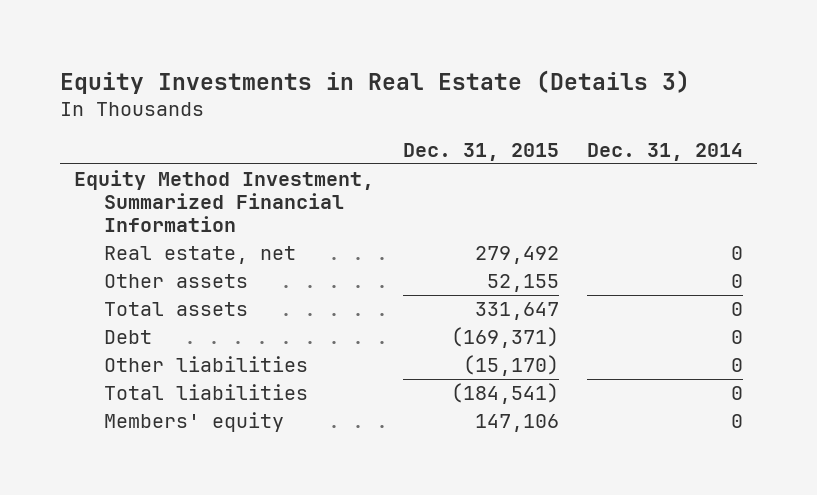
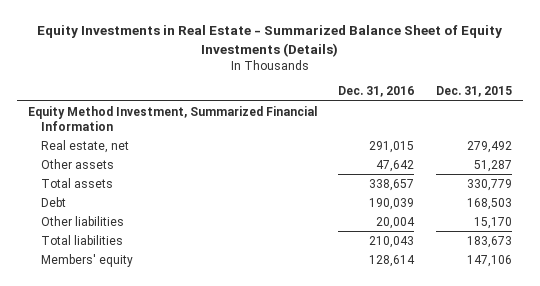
- Equity Investments in Real Estate (Details 3)
+ Equity Investments in Real Estate - Summarized Balance Sheet of Equity Investments (Details)
- | Dec. 31, 2015 | Dec. 31, 2014
+ | Dec. 31, 2016 | Dec. 31, 2015
- Other assets | 52,155 | 0
- Total assets | 331,647 | 0
- Debt | (169,371) | 0
- Other liabilities | (15,170) | 0
- Total liabilities | (184,541) | 0
+ Other assets | 47,642 | 51,287
+ Total assets | 338,657 | 330,779
+ Debt | 190,039 | 168,503
+ Other liabilities | 20,004 | 15,170
+ Total liabilities | 210,043 | 183,673

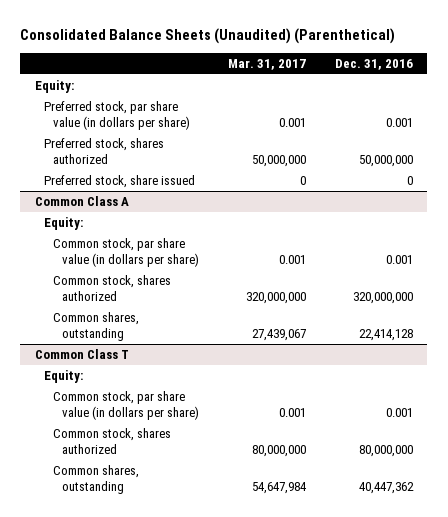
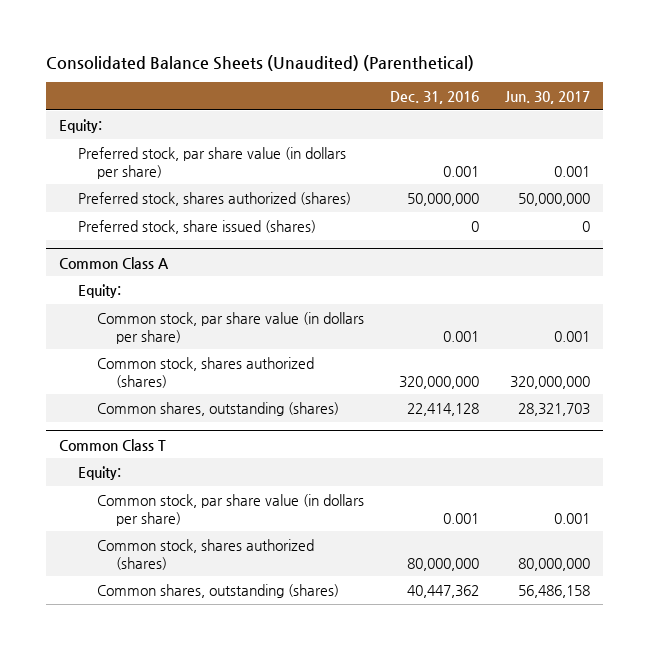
- | Mar. 31, 2017 | Dec. 31, 2016
+ | Dec. 31, 2016 | Jun. 30, 2017
- Preferred stock, shares authorized | 50,000,000 | 50,000,000
- Preferred stock, share issued | 0 | 0
+ Preferred stock, shares authorized (shares) | 50,000,000 | 50,000,000
+ Preferred stock, share issued (shares) | 0 | 0
@ Common Class A
- Common stock, shares authorized | 320,000,000 | 320,000,000
- Common shares, outstanding | 27,439,067 | 22,414,128
+ Common stock, shares authorized (shares) | 320,000,000 | 320,000,000
+ Common shares, outstanding (shares) | 22,414,128 | 28,321,703
@ Common Class T
- Common stock, shares authorized | 80,000,000 | 80,000,000
- Common shares, outstanding | 54,647,984 | 40,447,362
+ Common stock, shares authorized (shares) | 80,000,000 | 80,000,000
+ Common shares, outstanding (shares) | 40,447,362 | 56,486,158

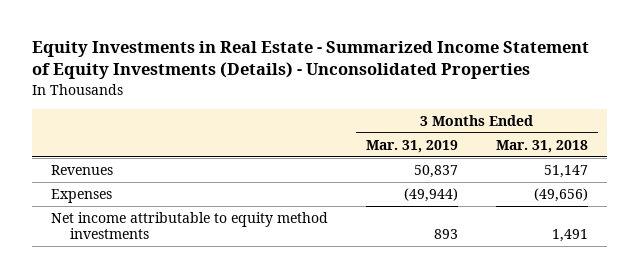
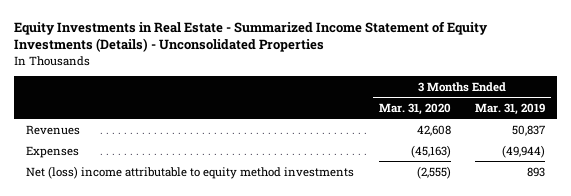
- | 3 Months Ended Mar. 31, 2019 | 3 Months Ended Mar. 31, 2018
+ | 3 Months Ended Mar. 31, 2020 | 3 Months Ended Mar. 31, 2019
- Net income attributable to equity method investments | 893 | 1,491
+ Net (loss) income attributable to equity method investments | (2,555) | 893

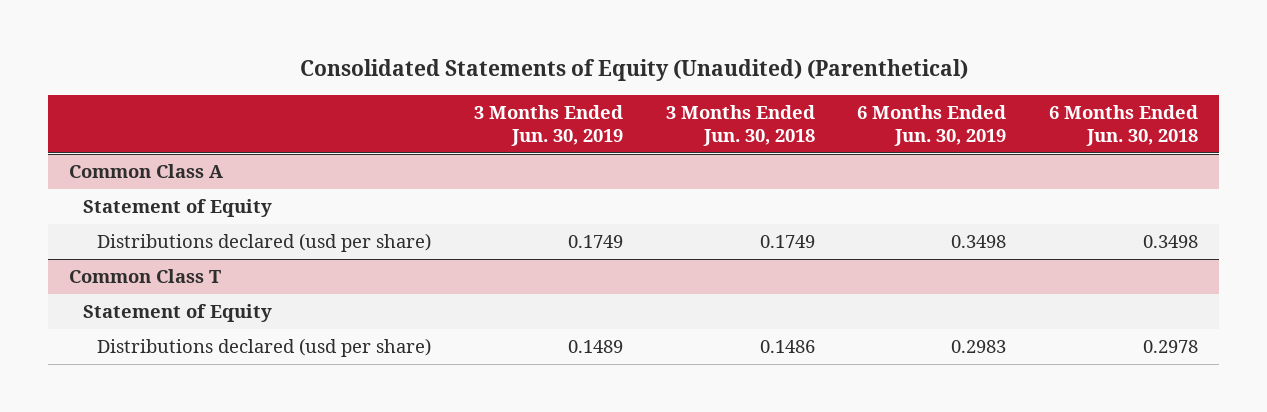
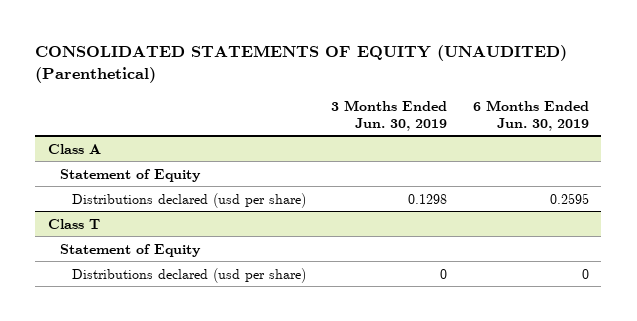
- Consolidated Statements of Equity (Unaudited) (Parenthetical)
+ CONSOLIDATED STATEMENTS OF EQUITY (UNAUDITED) (Parenthetical)
- | 3 Months Ended Jun. 30, 2019 | 3 Months Ended Jun. 30, 2018 | 6 Months Ended Jun. 30, 2019 | 6 Months Ended Jun. 30, 2018
+ | 3 Months Ended Jun. 30, 2019 | 6 Months Ended Jun. 30, 2019
- Common Class A
+ Class A
- Distributions declared (usd per share) | 0.1749 | 0.1749 | 0.3498 | 0.3498
- Common Class T
+ Distributions declared (usd per share) | 0.1298 | 0.2595
+ Class T
- Distributions declared (usd per share) | 0.1489 | 0.1486 | 0.2983 | 0.2978
+ Distributions declared (usd per share) | 0 | 0

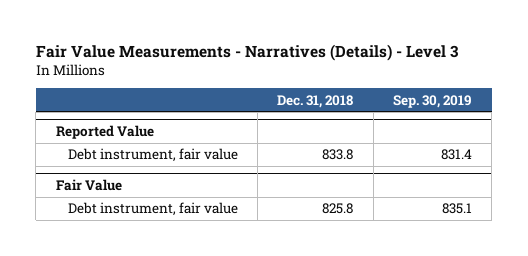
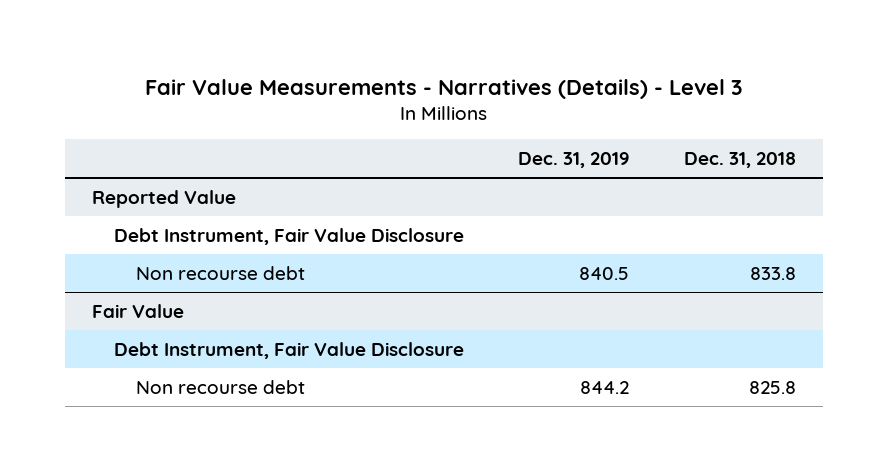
- | Dec. 31, 2018 | Sep. 30, 2019
+ | Dec. 31, 2019 | Dec. 31, 2018
@ Reported Value
- Debt instrument, fair value | 833.8 | 831.4
+ Debt Instrument, Fair Value Disclosure
+ Non recourse debt | 840.5 | 833.8
@ Fair Value
- Debt instrument, fair value | 825.8 | 835.1
+ Debt Instrument, Fair Value Disclosure
+ Non recourse debt | 844.2 | 825.8

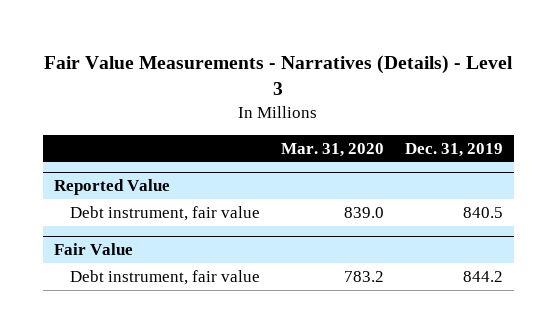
- | Dec. 31, 2019 | Dec. 31, 2018
+ | Mar. 31, 2020 | Dec. 31, 2019
@ Reported Value
- Debt Instrument, Fair Value Disclosure
- Non recourse debt | 840.5 | 833.8
+ Debt instrument, fair value | 839.0 | 840.5
@ Fair Value
- Debt Instrument, Fair Value Disclosure
- Non recourse debt | 844.2 | 825.8
+ Debt instrument, fair value | 783.2 | 844.2

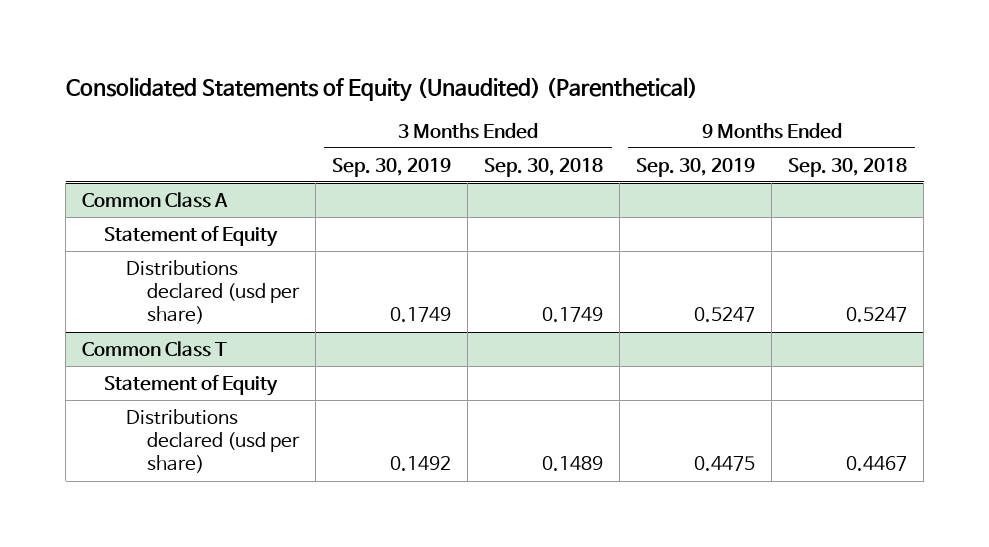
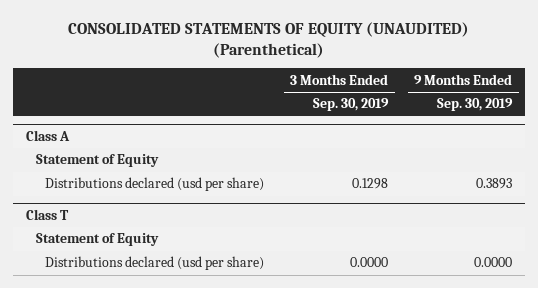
- Consolidated Statements of Equity (Unaudited) (Parenthetical)
+ CONSOLIDATED STATEMENTS OF EQUITY (UNAUDITED) (Parenthetical)
- | 3 Months Ended Sep. 30, 2019 | 3 Months Ended Sep. 30, 2018 | 9 Months Ended Sep. 30, 2019 | 9 Months Ended Sep. 30, 2018
+ | 3 Months Ended Sep. 30, 2019 | 9 Months Ended Sep. 30, 2019
- Common Class A
+ Class A
- Distributions declared (usd per share) | 0.1749 | 0.1749 | 0.5247 | 0.5247
- Common Class T
+ Distributions declared (usd per share) | 0.1298 | 0.3893
+ Class T
- Distributions declared (usd per share) | 0.1492 | 0.1489 | 0.4475 | 0.4467
+ Distributions declared (usd per share) | 0.0000 | 0.0000

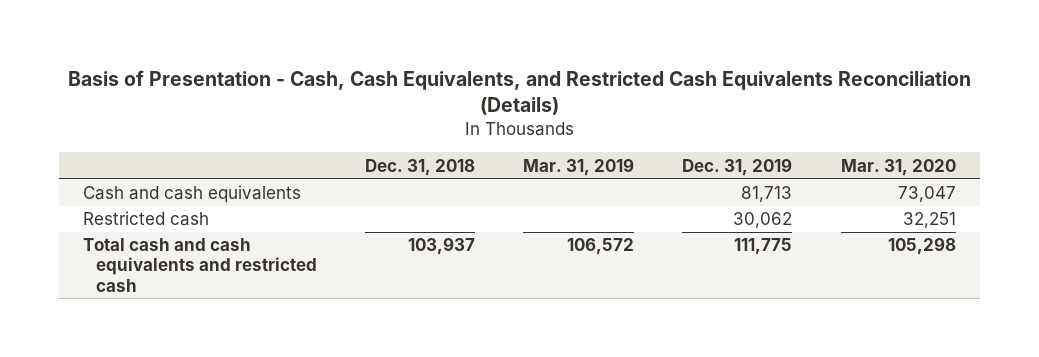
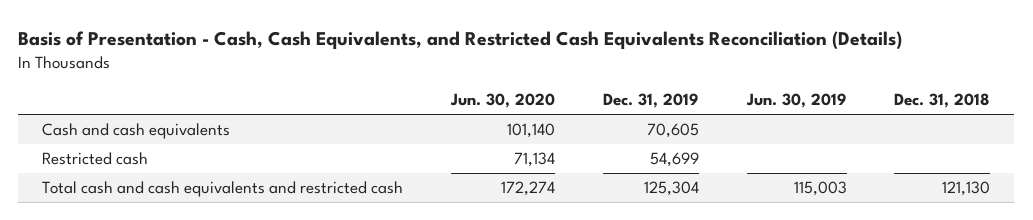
- | Dec. 31, 2018 | Mar. 31, 2019 | Dec. 31, 2019 | Mar. 31, 2020
+ | Jun. 30, 2020 | Dec. 31, 2019 | Jun. 30, 2019 | Dec. 31, 2018
- Cash and cash equivalents | | | 81,713 | 73,047
- Restricted cash | | | 30,062 | 32,251
- Total cash and cash equivalents and restricted cash | 103,937 | 106,572 | 111,775 | 105,298
+ Cash and cash equivalents | 101,140 | 70,605 | |
+ Restricted cash | 71,134 | 54,699 | |
+ Total cash and cash equivalents and restricted cash | 172,274 | 125,304 | 115,003 | 121,130

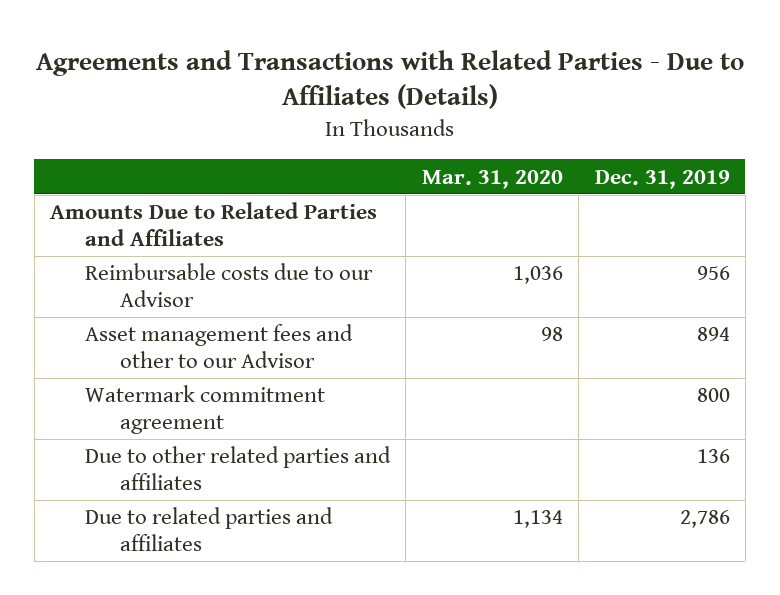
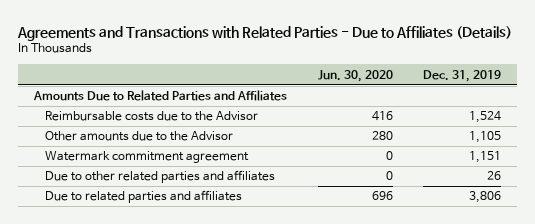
- | Mar. 31, 2020 | Dec. 31, 2019
+ | Jun. 30, 2020 | Dec. 31, 2019
- Reimbursable costs due to our Advisor | 1,036 | 956
- Asset management fees and other to our Advisor | 98 | 894
- Watermark commitment agreement | | 800
- Due to other related parties and affiliates | | 136
- Due to related parties and affiliates | 1,134 | 2,786
+ Reimbursable costs due to the Advisor | 416 | 1,524
+ Other amounts due to the Advisor | 280 | 1,105
+ Watermark commitment agreement | 0 | 1,151
+ Due to other related parties and affiliates | 0 | 26
+ Due to related parties and affiliates | 696 | 3,806

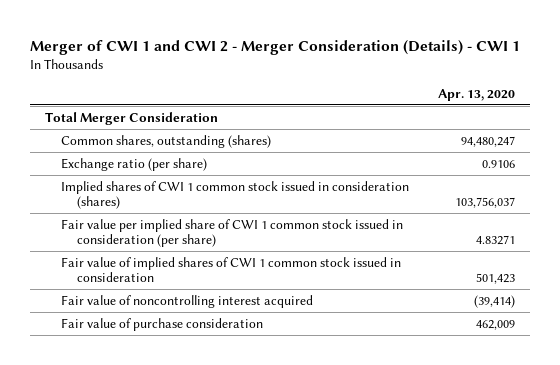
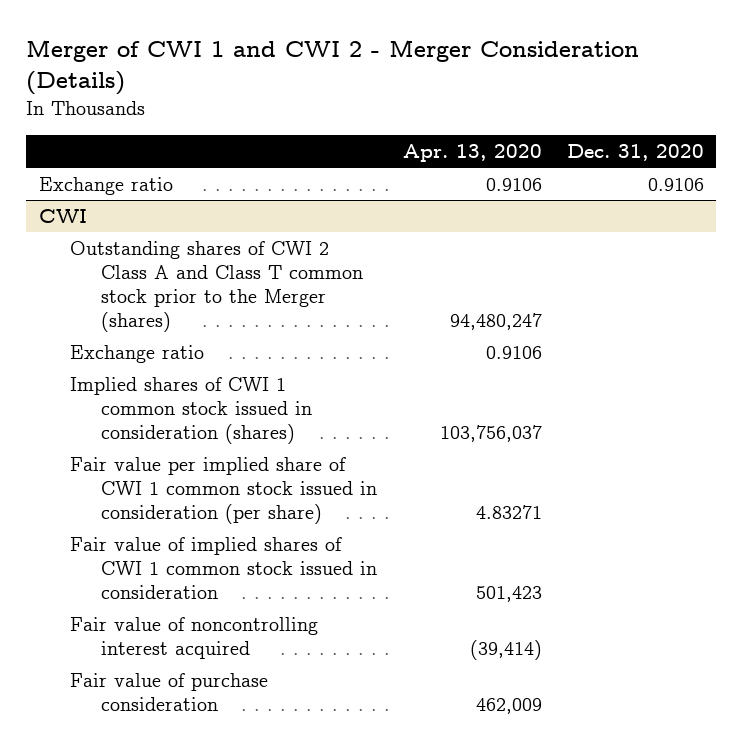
- Merger of CWI 1 and CWI 2 - Merger Consideration (Details) - CWI 1
+ Merger of CWI 1 and CWI 2 - Merger Consideration (Details)
- | Apr. 13, 2020
+ | Apr. 13, 2020 | Dec. 31, 2020
- Total Merger Consideration
- Common shares, outstanding (shares) | 94,480,247
- Exchange ratio (per share) | 0.9106
+ Exchange ratio | 0.9106 | 0.9106
+ CWI
+ Outstanding shares of CWI 2 Class A and Class T common stock prior to the Merger (shares) | 94,480,247 |
+ Exchange ratio | 0.9106 |

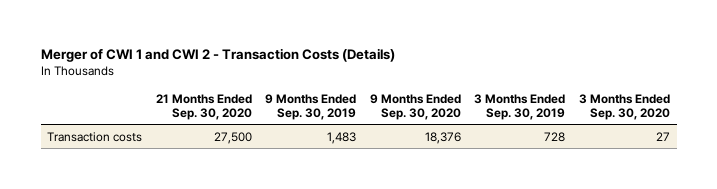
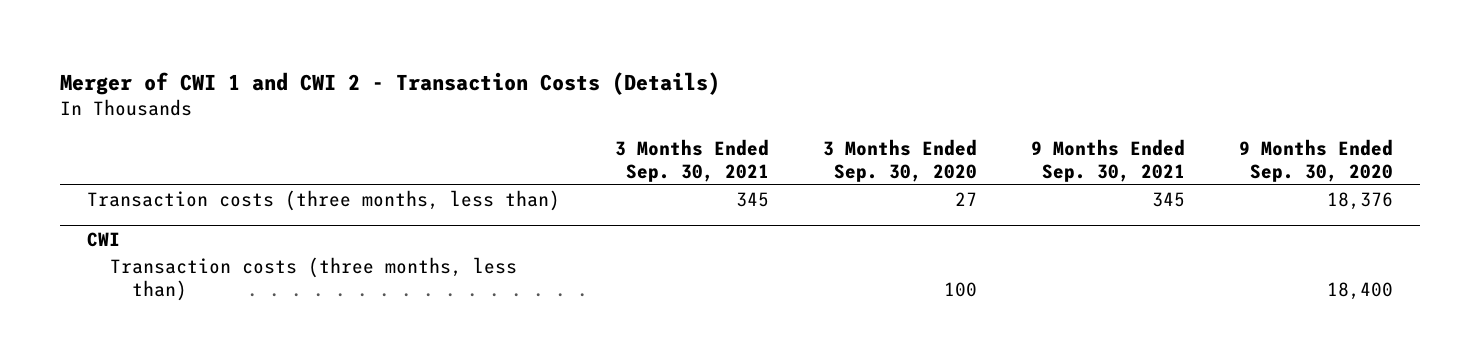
- | 21 Months Ended Sep. 30, 2020 | 9 Months Ended Sep. 30, 2019 | 9 Months Ended Sep. 30, 2020 | 3 Months Ended Sep. 30, 2019 | 3 Months Ended Sep. 30, 2020
+ | 3 Months Ended Sep. 30, 2021 | 3 Months Ended Sep. 30, 2020 | 9 Months Ended Sep. 30, 2021 | 9 Months Ended Sep. 30, 2020
- Transaction costs | 27,500 | 1,483 | 18,376 | 728 | 27
+ Transaction costs (three months, less than) | 345 | 27 | 345 | 18,376
+ CWI
+ Transaction costs (three months, less than) | | 100 | | 18,400

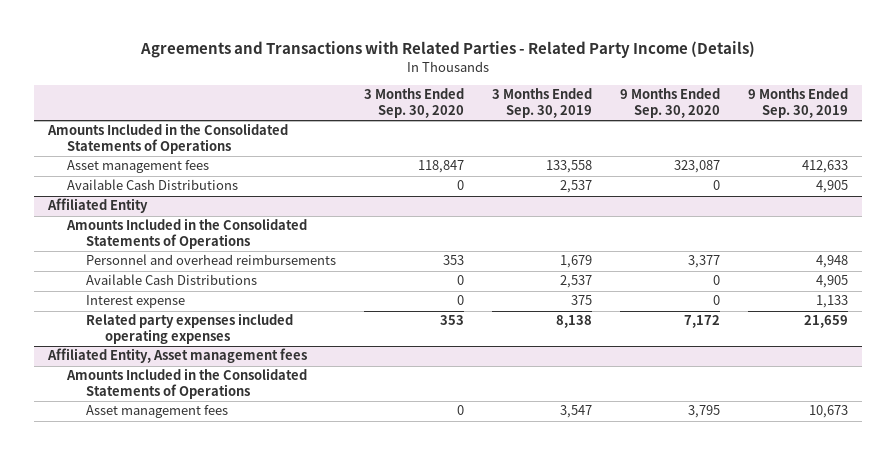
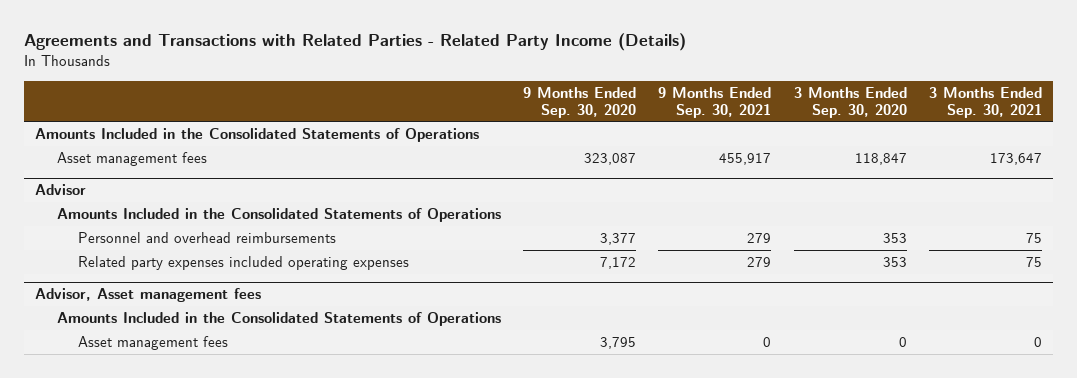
- | 3 Months Ended Sep. 30, 2020 | 3 Months Ended Sep. 30, 2019 | 9 Months Ended Sep. 30, 2020 | 9 Months Ended Sep. 30, 2019
+ | 9 Months Ended Sep. 30, 2020 | 9 Months Ended Sep. 30, 2021 | 3 Months Ended Sep. 30, 2020 | 3 Months Ended Sep. 30, 2021
- Available Cash Distributions | 0 | 2,537 | 0 | 4,905
- Affiliated Entity
+ Advisor
- Available Cash Distributions | 0 | 2,537 | 0 | 4,905
- Interest expense | 0 | 375 | 0 | 1,133
- Affiliated Entity, Asset management fees
+ Advisor, Asset management fees

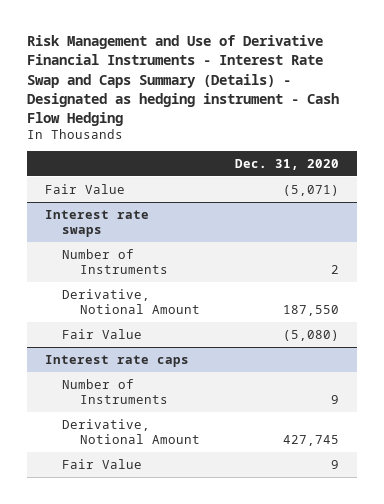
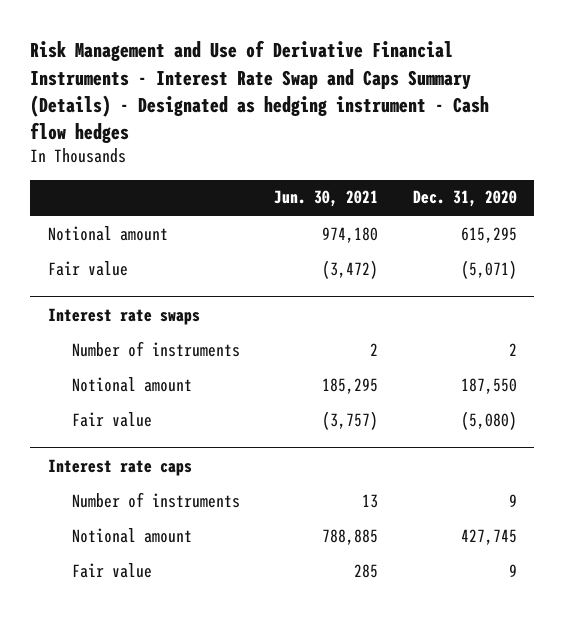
- Risk Management and Use of Derivative Financial Instruments - Interest Rate Swap and Caps Summary (Details) - Designated as hedging instrument - Cash Flow Hedging
+ Risk Management and Use of Derivative Financial Instruments - Interest Rate Swap and Caps Summary (Details) - Designated as hedging instrument - Cash flow hedges
- | Dec. 31, 2020
+ | Jun. 30, 2021 | Dec. 31, 2020
- Fair Value | (5,071)
+ Notional amount | 974,180 | 615,295
+ Fair value | (3,472) | (5,071)
@ Interest rate swaps
- Number of Instruments | 2
- Derivative, Notional Amount | 187,550
- Fair Value | (5,080)
+ Number of instruments | 2 | 2
+ Notional amount | 185,295 | 187,550
+ Fair value | (3,757) | (5,080)
@ Interest rate caps
- Number of Instruments | 9
- Derivative, Notional Amount | 427,745
- Fair Value | 9
+ Number of instruments | 13 | 9
+ Notional amount | 788,885 | 427,745
+ Fair value | 285 | 9

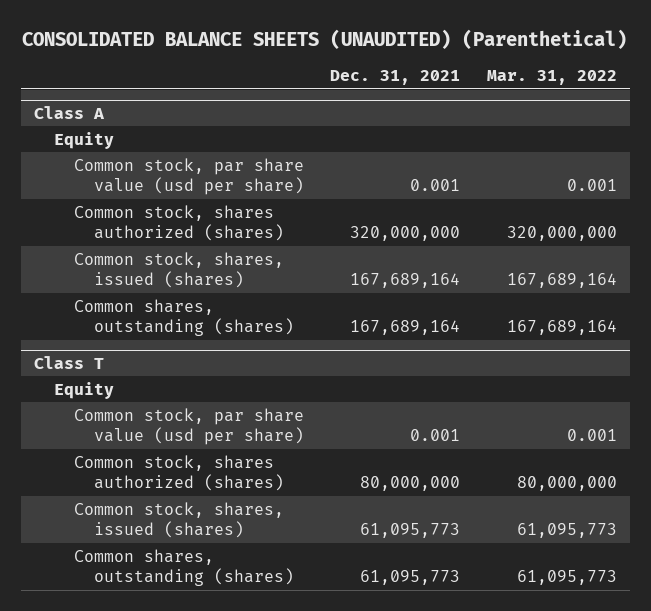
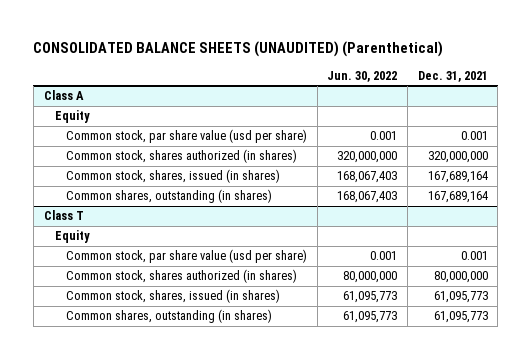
- | Dec. 31, 2021 | Mar. 31, 2022
+ | Jun. 30, 2022 | Dec. 31, 2021
@ Class A
- Common stock, shares authorized (shares) | 320,000,000 | 320,000,000
- Common stock, shares, issued (shares) | 167,689,164 | 167,689,164
- Common shares, outstanding (shares) | 167,689,164 | 167,689,164
+ Common stock, shares authorized (in shares) | 320,000,000 | 320,000,000
+ Common stock, shares, issued (in shares) | 168,067,403 | 167,689,164
+ Common shares, outstanding (in shares) | 168,067,403 | 167,689,164
@ Class T
- Common stock, shares authorized (shares) | 80,000,000 | 80,000,000
- Common stock, shares, issued (shares) | 61,095,773 | 61,095,773
- Common shares, outstanding (shares) | 61,095,773 | 61,095,773
+ Common stock, shares authorized (in shares) | 80,000,000 | 80,000,000
+ Common stock, shares, issued (in shares) | 61,095,773 | 61,095,773
+ Common shares, outstanding (in shares) | 61,095,773 | 61,095,773

